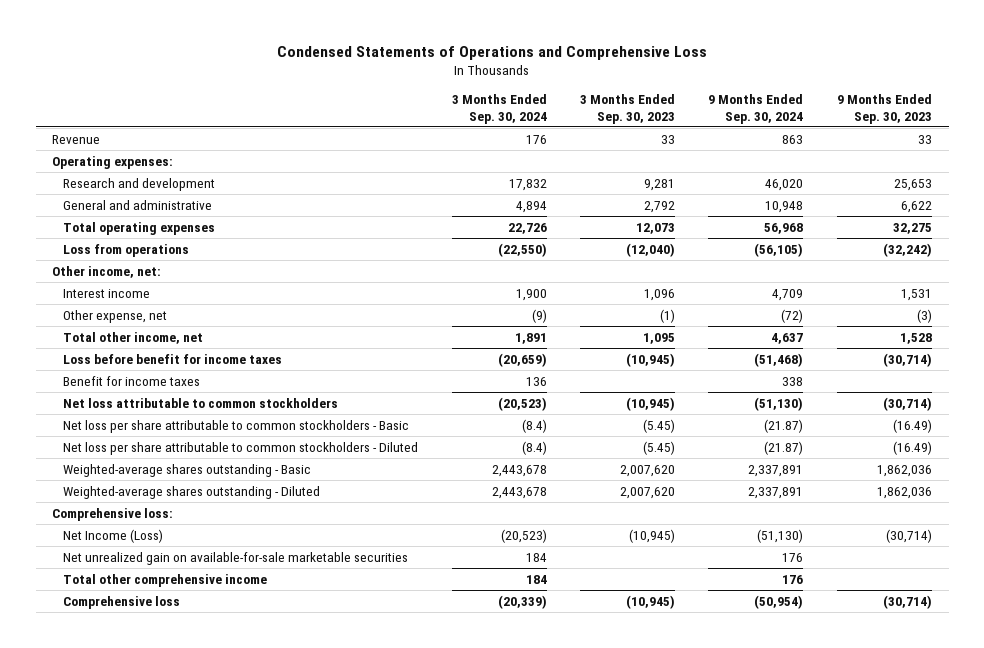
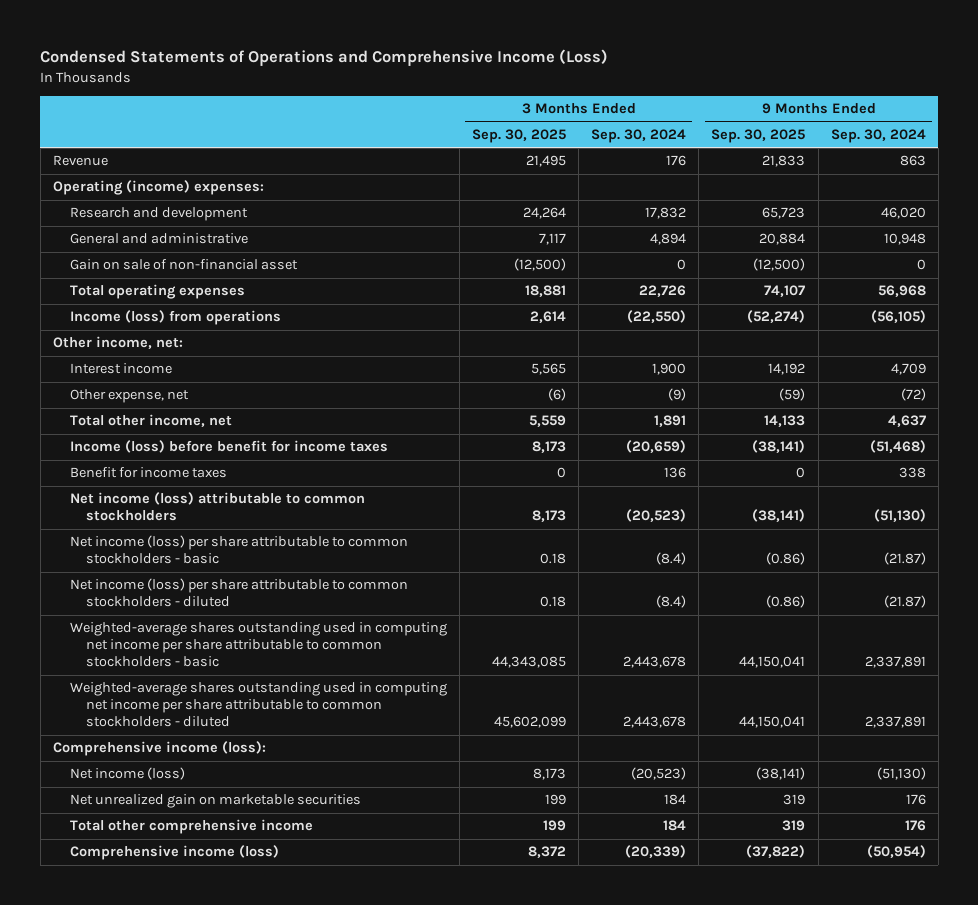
- Condensed Statements of Operations and Comprehensive Loss
+ Condensed Statements of Operations and Comprehensive Income (Loss)
- | 3 Months Ended Sep. 30, 2024 | 3 Months Ended Sep. 30, 2023 | 9 Months Ended Sep. 30, 2024 | 9 Months Ended Sep. 30, 2023
+ | 3 Months Ended Sep. 30, 2025 | 3 Months Ended Sep. 30, 2024 | 9 Months Ended Sep. 30, 2025 | 9 Months Ended Sep. 30, 2024
- Operating expenses:
+ Operating (income) expenses:
+ Gain on sale of non-financial asset | (12,500) | 0 | (12,500) | 0
- Loss from operations | (22,550) | (12,040) | (56,105) | (32,242)
+ Income (loss) from operations | 2,614 | (22,550) | (52,274) | (56,105)
- Loss before benefit for income taxes | (20,659) | (10,945) | (51,468) | (30,714)
+ Income (loss) before benefit for income taxes | 8,173 | (20,659) | (38,141) | (51,468)
- Net loss attributable to common stockholders | (20,523) | (10,945) | (51,130) | (30,714)
- Net loss per share attributable to common stockholders - Basic | (8.4) | (5.45) | (21.87) | (16.49)
- Net loss per share attributable to common stockholders - Diluted | (8.4) | (5.45) | (21.87) | (16.49)
- Weighted-average shares outstanding - Basic | 2,443,678 | 2,007,620 | 2,337,891 | 1,862,036
- Weighted-average shares outstanding - Diluted | 2,443,678 | 2,007,620 | 2,337,891 | 1,862,036
- Comprehensive loss:
- Net Income (Loss) | (20,523) | (10,945) | (51,130) | (30,714)
- Net unrealized gain on available-for-sale marketable securities | 184 | | 176 |
+ Net income (loss) attributable to common stockholders | 8,173 | (20,523) | (38,141) | (51,130)
+ Net income (loss) per share attributable to common stockholders - basic | 0.18 | (8.4) | (0.86) | (21.87)
+ Net income (loss) per share attributable to common stockholders - diluted | 0.18 | (8.4) | (0.86) | (21.87)
+ Weighted-average shares outstanding used in computing net income per share attributable to common stockholders - basic | 44,343,085 | 2,443,678 | 44,150,041 | 2,337,891
+ Weighted-average shares outstanding used in computing net income per share attributable to common stockholders - diluted | 45,602,099 | 2,443,678 | 44,150,041 | 2,337,891
+ Comprehensive income (loss):
+ Net income (loss) | 8,173 | (20,523) | (38,141) | (51,130)
+ Net unrealized gain on marketable securities | 199 | 184 | 319 | 176
- Comprehensive loss | (20,339) | (10,945) | (50,954) | (30,714)
+ Comprehensive income (loss) | 8,372 | (20,339) | (37,822) | (50,954)

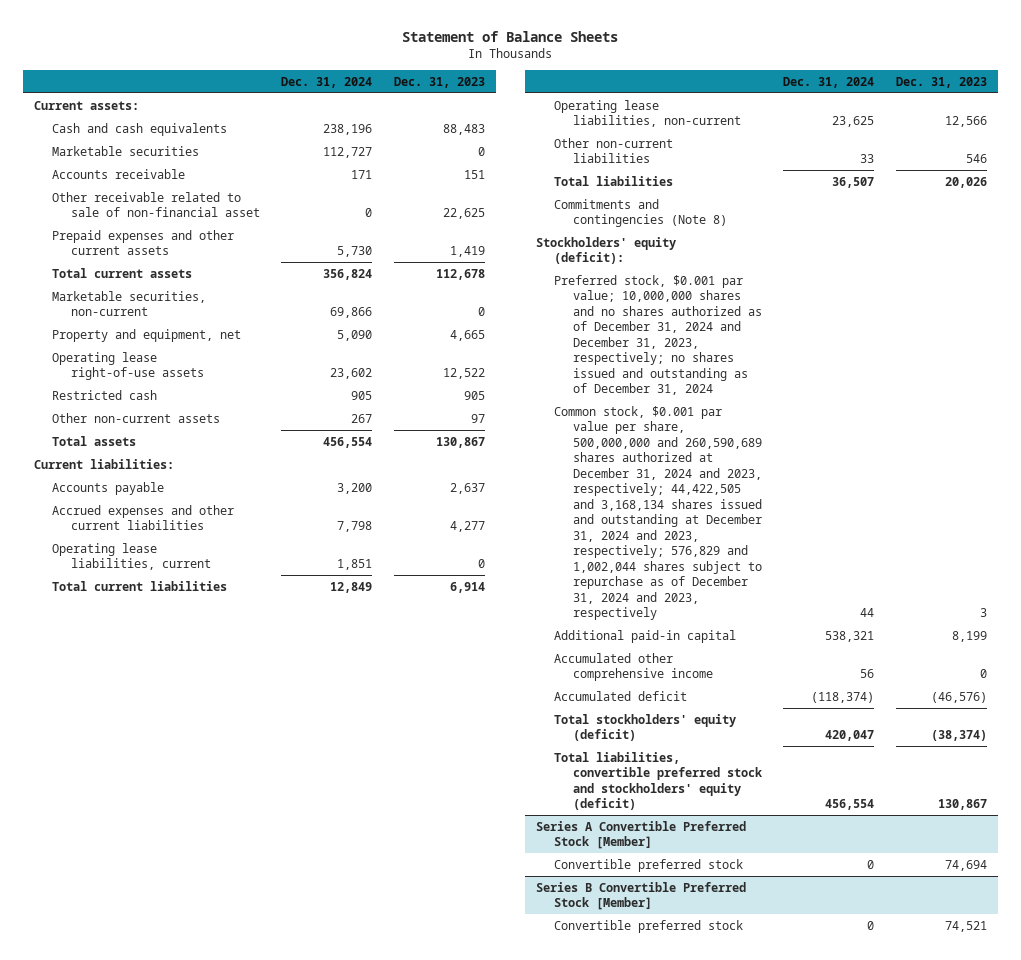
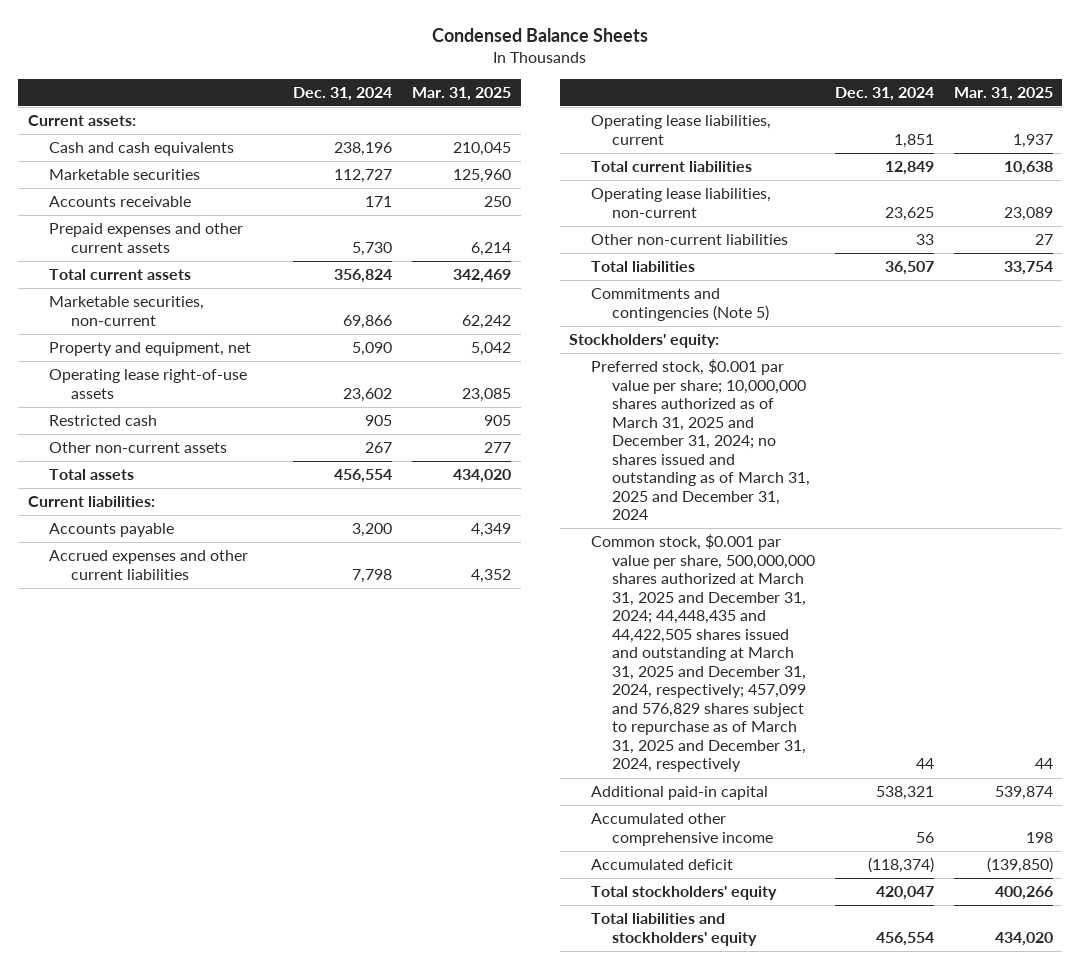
- Statement of Balance Sheets
+ Condensed Balance Sheets
- | Dec. 31, 2024 | Dec. 31, 2023
+ | Dec. 31, 2024 | Mar. 31, 2025
- Other receivable related to sale of non-financial asset | 0 | 22,625
- Commitments and contingencies (Note 8)
- Stockholders' equity (deficit):
- Preferred stock, $0.001 par value; 10,000,000 shares and no shares authorized as of December 31, 2024 and December 31, 2023, respectively; no shares issued and outstanding as of December 31, 2024
- Common stock, $0.001 par value per share, 500,000,000 and 260,590,689 shares authorized at December 31, 2024 and 2023, respectively; 44,422,505 and 3,168,134 shares issued and outstanding at December 31, 2024 and 2023, respectively; 576,829 and 1,002,044 shares subject to repurchase as of December 31, 2024 and 2023, respectively | 44 | 3
+ Commitments and contingencies (Note 5)
+ Stockholders' equity:
+ Preferred stock, $0.001 par value per share; 10,000,000 shares authorized as of March 31, 2025 and December 31, 2024; no shares issued and outstanding as of March 31, 2025 and December 31, 2024
+ Common stock, $0.001 par value per share, 500,000,000 shares authorized at March 31, 2025 and December 31, 2024; 44,448,435 and 44,422,505 shares issued and outstanding at March 31, 2025 and December 31, 2024, respectively; 457,099 and 576,829 shares subject to repurchase as of March 31, 2025 and December 31, 2024, respectively | 44 | 44
- Total stockholders' equity (deficit) | 420,047 | (38,374)
- Total liabilities, convertible preferred stock and stockholders' equity (deficit) | 456,554 | 130,867
- Series A Convertible Preferred Stock [Member]
- Convertible preferred stock | 0 | 74,694
- Series B Convertible Preferred Stock [Member]
- Convertible preferred stock | 0 | 74,521
+ Total stockholders' equity | 420,047 | 400,266
+ Total liabilities and stockholders' equity | 456,554 | 434,020

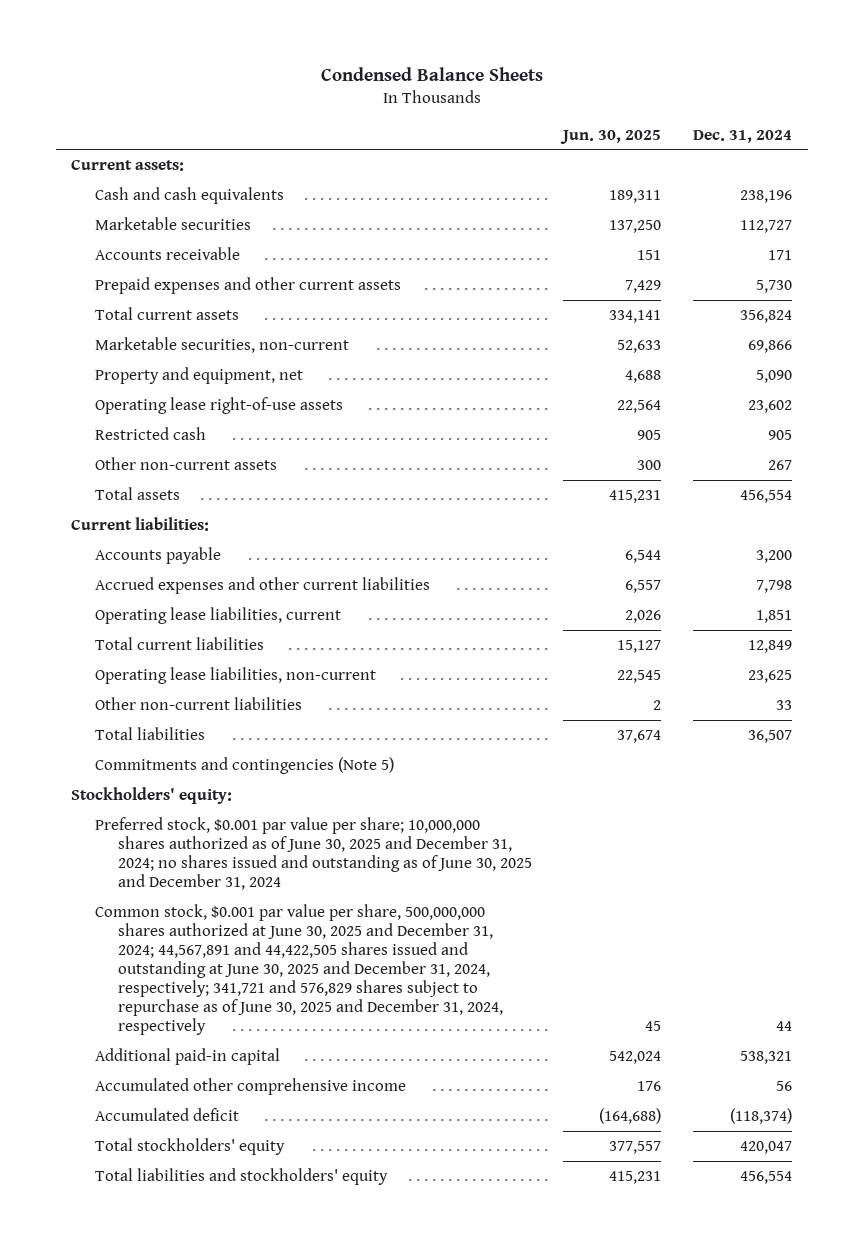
- | Dec. 31, 2024 | Mar. 31, 2025
+ | Jun. 30, 2025 | Dec. 31, 2024
- Preferred stock, $0.001 par value per share; 10,000,000 shares authorized as of March 31, 2025 and December 31, 2024; no shares issued and outstanding as of March 31, 2025 and December 31, 2024
- Common stock, $0.001 par value per share, 500,000,000 shares authorized at March 31, 2025 and December 31, 2024; 44,448,435 and 44,422,505 shares issued and outstanding at March 31, 2025 and December 31, 2024, respectively; 457,099 and 576,829 shares subject to repurchase as of March 31, 2025 and December 31, 2024, respectively | 44 | 44
+ Preferred stock, $0.001 par value per share; 10,000,000 shares authorized as of June 30, 2025 and December 31, 2024; no shares issued and outstanding as of June 30, 2025 and December 31, 2024
+ Common stock, $0.001 par value per share, 500,000,000 shares authorized at June 30, 2025 and December 31, 2024; 44,567,891 and 44,422,505 shares issued and outstanding at June 30, 2025 and December 31, 2024, respectively; 341,721 and 576,829 shares subject to repurchase as of June 30, 2025 and December 31, 2024, respectively | 45 | 44

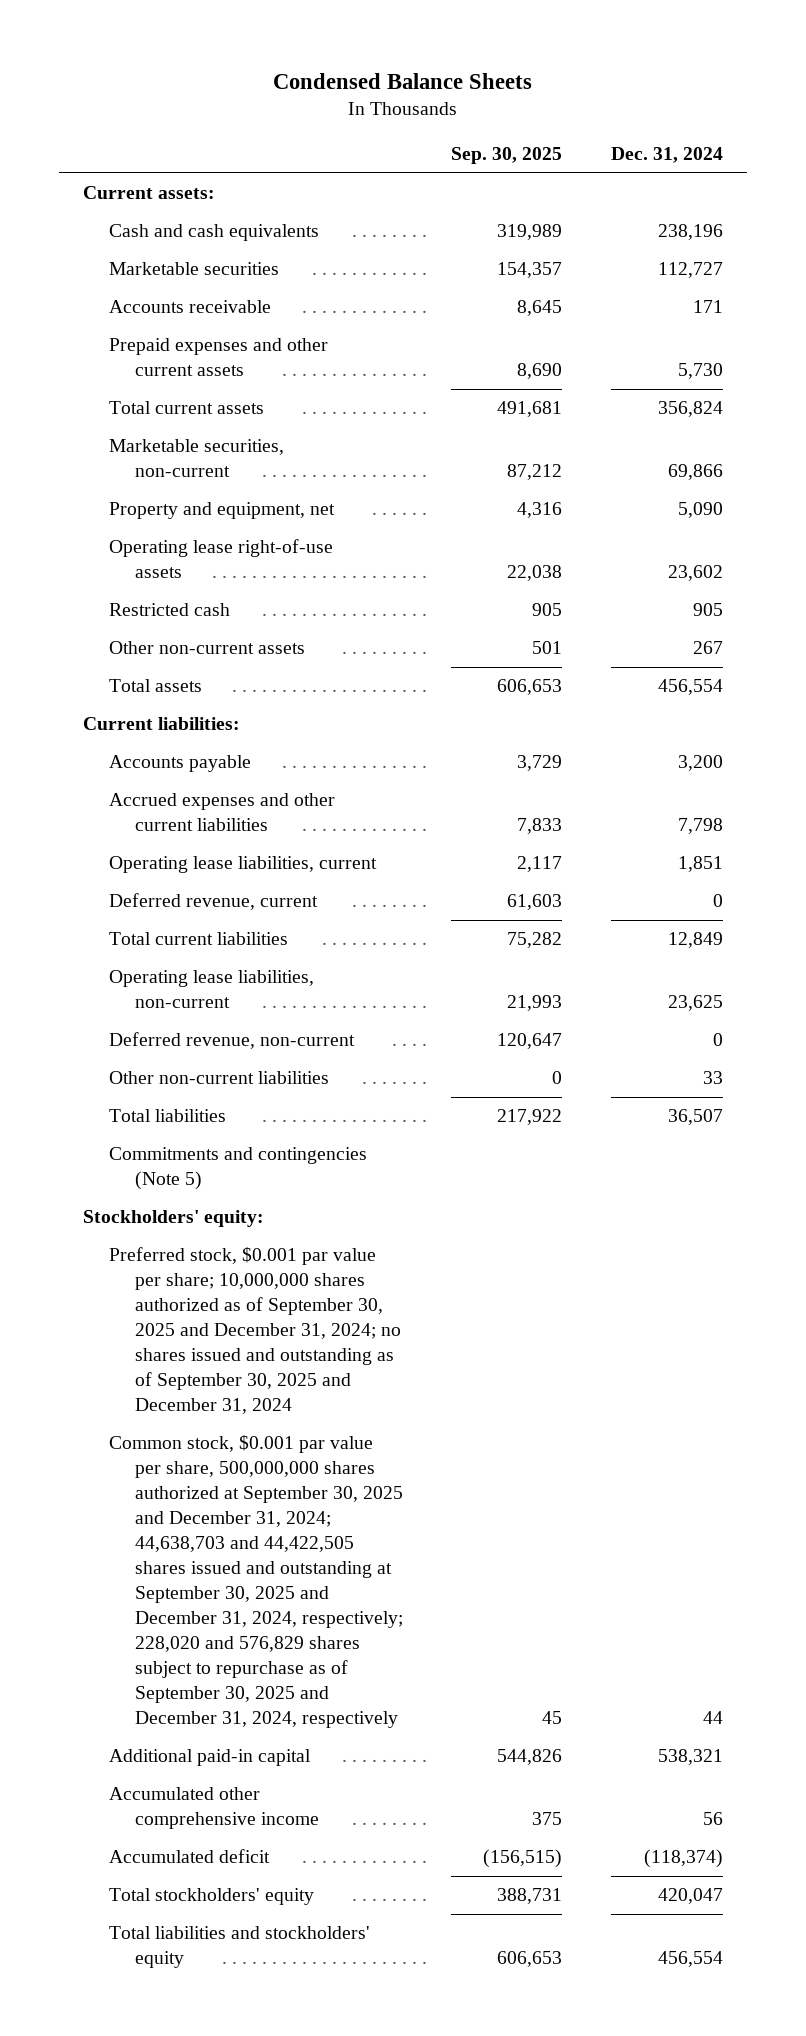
- | Jun. 30, 2025 | Dec. 31, 2024
+ | Sep. 30, 2025 | Dec. 31, 2024
+ Deferred revenue, current | 61,603 | 0
+ Deferred revenue, non-current | 120,647 | 0
- Preferred stock, $0.001 par value per share; 10,000,000 shares authorized as of June 30, 2025 and December 31, 2024; no shares issued and outstanding as of June 30, 2025 and December 31, 2024
- Common stock, $0.001 par value per share, 500,000,000 shares authorized at June 30, 2025 and December 31, 2024; 44,567,891 and 44,422,505 shares issued and outstanding at June 30, 2025 and December 31, 2024, respectively; 341,721 and 576,829 shares subject to repurchase as of June 30, 2025 and December 31, 2024, respectively | 45 | 44
+ Preferred stock, $0.001 par value per share; 10,000,000 shares authorized as of September 30, 2025 and December 31, 2024; no shares issued and outstanding as of September 30, 2025 and December 31, 2024
+ Common stock, $0.001 par value per share, 500,000,000 shares authorized at September 30, 2025 and December 31, 2024; 44,638,703 and 44,422,505 shares issued and outstanding at September 30, 2025 and December 31, 2024, respectively; 228,020 and 576,829 shares subject to repurchase as of September 30, 2025 and December 31, 2024, respectively | 45 | 44

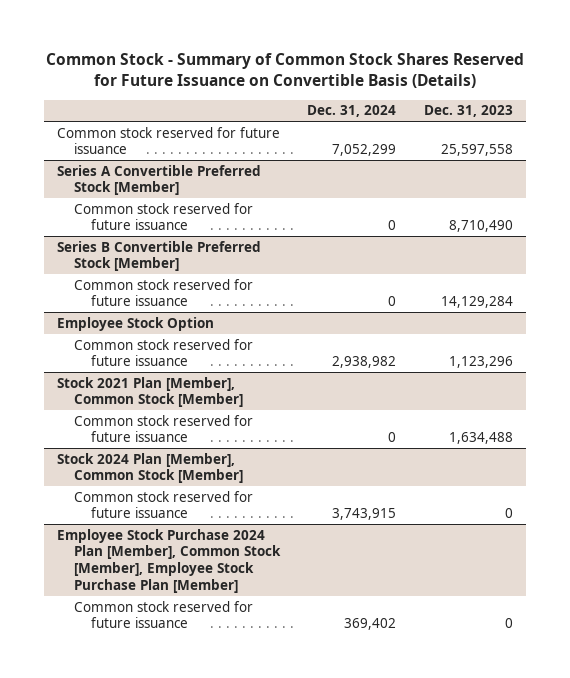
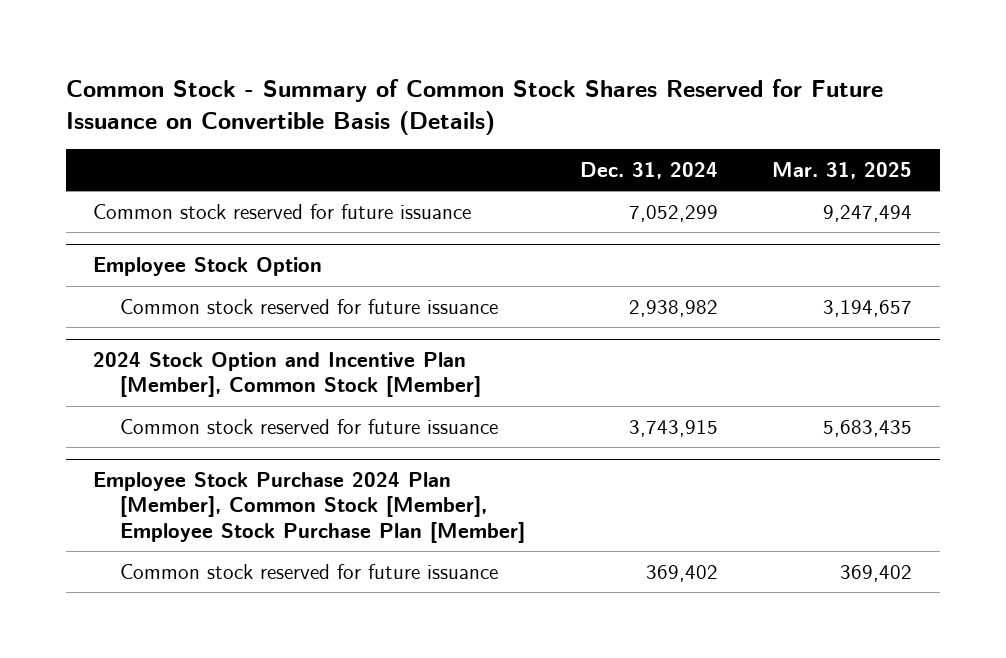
- | Dec. 31, 2024 | Dec. 31, 2023
+ | Dec. 31, 2024 | Mar. 31, 2025
- Series A Convertible Preferred Stock [Member]
- Common stock reserved for future issuance | 0 | 8,710,490
- Series B Convertible Preferred Stock [Member]
- Common stock reserved for future issuance | 0 | 14,129,284
- Stock 2021 Plan [Member], Common Stock [Member]
- Common stock reserved for future issuance | 0 | 1,634,488
- Stock 2024 Plan [Member], Common Stock [Member]
+ 2024 Stock Option and Incentive Plan [Member], Common Stock [Member]

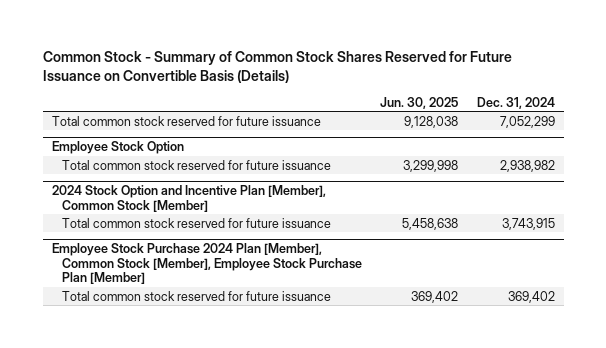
- | Dec. 31, 2024 | Mar. 31, 2025
+ | Jun. 30, 2025 | Dec. 31, 2024
- Common stock reserved for future issuance | 7,052,299 | 9,247,494
+ Total common stock reserved for future issuance | 9,128,038 | 7,052,299
@ Employee Stock Option
- Common stock reserved for future issuance | 2,938,982 | 3,194,657
+ Total common stock reserved for future issuance | 3,299,998 | 2,938,982
@ 2024 Stock Option and Incentive Plan [Member], Common Stock [Member]
- Common stock reserved for future issuance | 3,743,915 | 5,683,435
+ Total common stock reserved for future issuance | 5,458,638 | 3,743,915
@ Employee Stock Purchase 2024 Plan [Member], Common Stock [Member], Employee Stock Purchase Plan [Member]
- Common stock reserved for future issuance | 369,402 | 369,402
+ Total common stock reserved for future issuance | 369,402 | 369,402

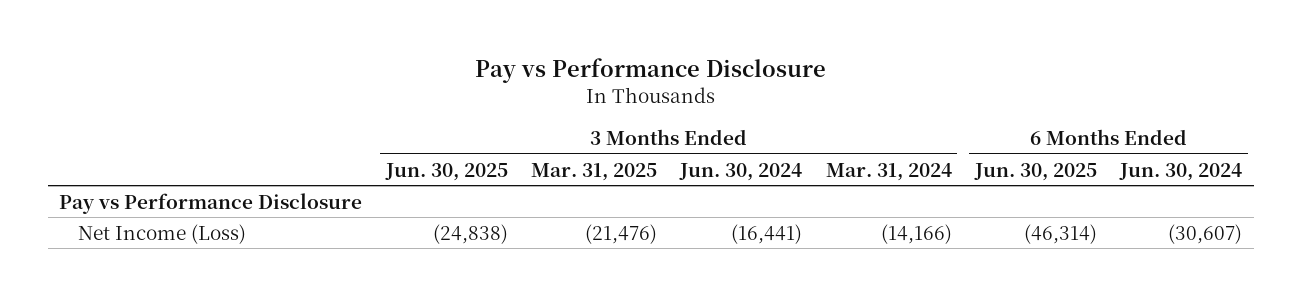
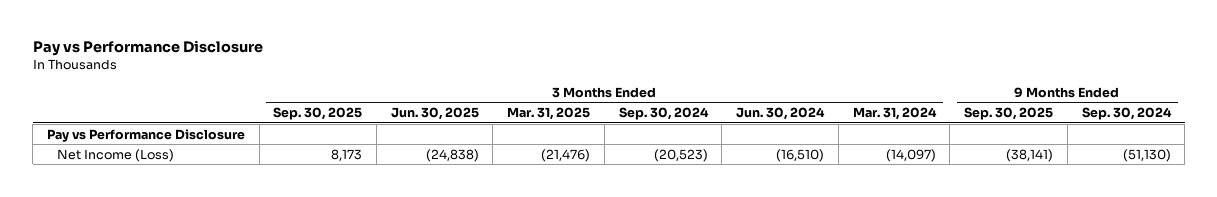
- | 3 Months Ended Jun. 30, 2025 | 3 Months Ended Mar. 31, 2025 | 3 Months Ended Jun. 30, 2024 | 3 Months Ended Mar. 31, 2024 | 6 Months Ended Jun. 30, 2025 | 6 Months Ended Jun. 30, 2024
+ | 3 Months Ended Sep. 30, 2025 | 3 Months Ended Jun. 30, 2025 | 3 Months Ended Mar. 31, 2025 | 3 Months Ended Sep. 30, 2024 | 3 Months Ended Jun. 30, 2024 | 3 Months Ended Mar. 31, 2024 | 9 Months Ended Sep. 30, 2025 | 9 Months Ended Sep. 30, 2024
- Net Income (Loss) | (24,838) | (21,476) | (16,441) | (14,166) | (46,314) | (30,607)
+ Net Income (Loss) | 8,173 | (24,838) | (21,476) | (20,523) | (16,510) | (14,097) | (38,141) | (51,130)

